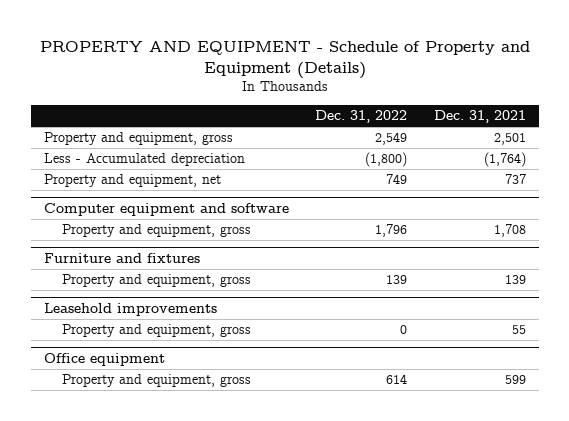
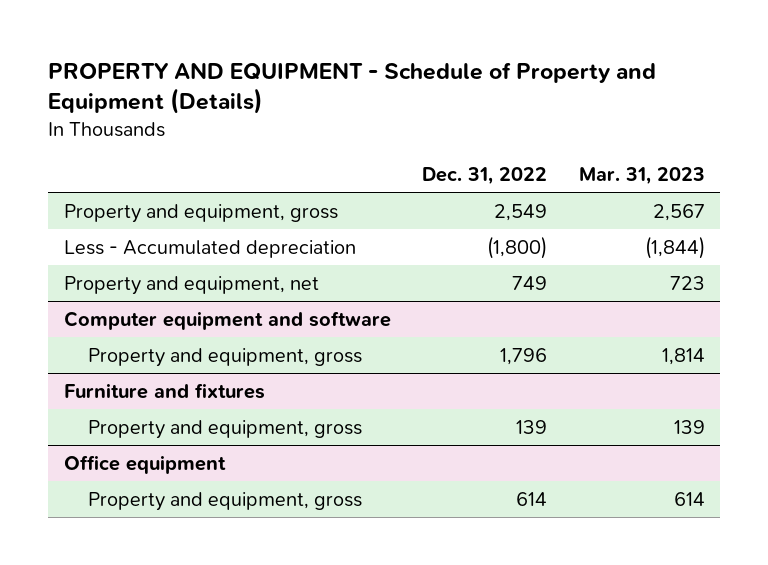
- | Dec. 31, 2022 | Dec. 31, 2021
+ | Dec. 31, 2022 | Mar. 31, 2023
- Leasehold improvements
- Property and equipment, gross | 0 | 55

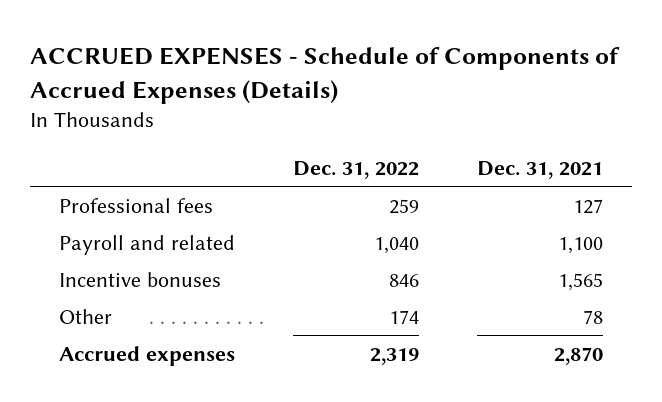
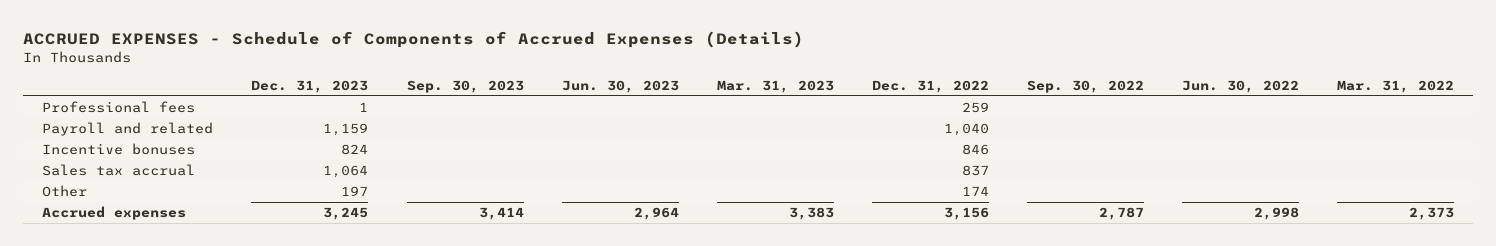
- | Dec. 31, 2022 | Dec. 31, 2021
+ | Dec. 31, 2023 | Sep. 30, 2023 | Jun. 30, 2023 | Mar. 31, 2023 | Dec. 31, 2022 | Sep. 30, 2022 | Jun. 30, 2022 | Mar. 31, 2022
+ Sales tax accrual | 1,064 | | | | 837 | | |
- Accrued expenses | 2,319 | 2,870
+ Accrued expenses | 3,245 | 3,414 | 2,964 | 3,383 | 3,156 | 2,787 | 2,998 | 2,373

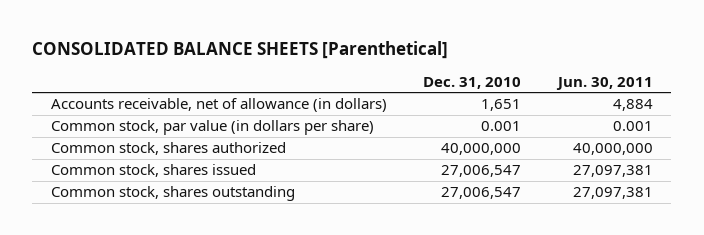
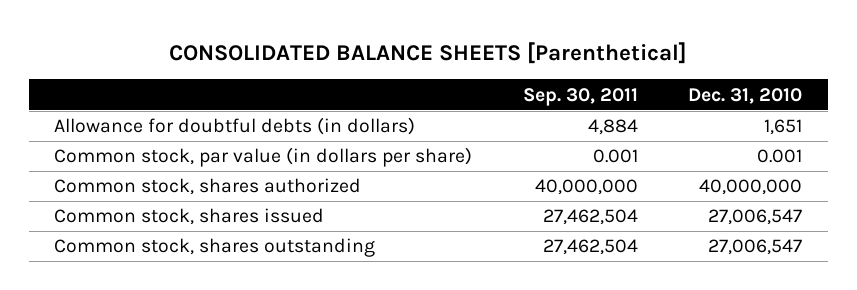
- | Dec. 31, 2010 | Jun. 30, 2011
+ | Sep. 30, 2011 | Dec. 31, 2010
- Accounts receivable, net of allowance (in dollars) | 1,651 | 4,884
+ Allowance for doubtful debts (in dollars) | 4,884 | 1,651

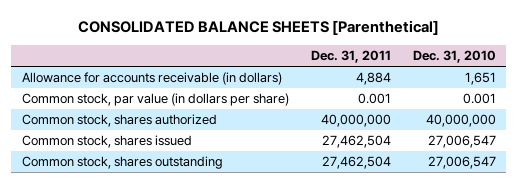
- | Sep. 30, 2011 | Dec. 31, 2010
+ | Dec. 31, 2011 | Dec. 31, 2010
- Allowance for doubtful debts (in dollars) | 4,884 | 1,651
+ Allowance for accounts receivable (in dollars) | 4,884 | 1,651

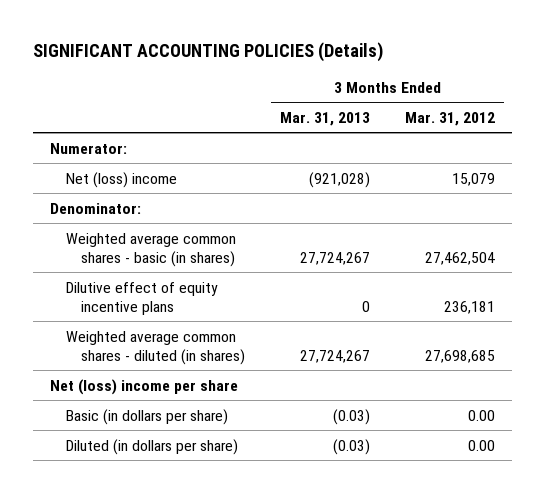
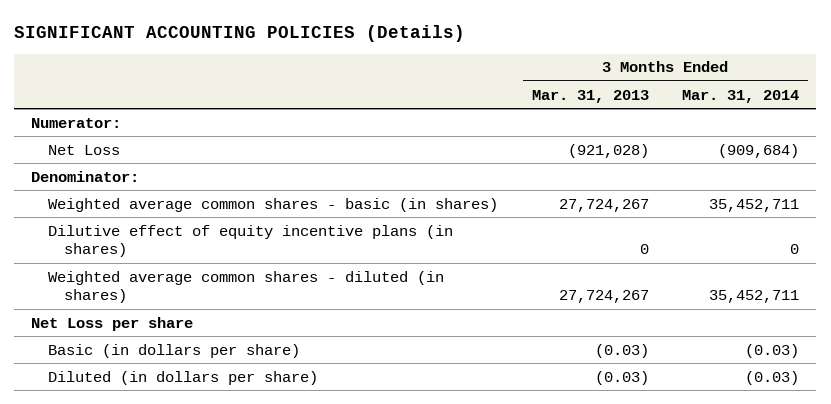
- | 3 Months Ended Mar. 31, 2013 | 3 Months Ended Mar. 31, 2012
+ | 3 Months Ended Mar. 31, 2013 | 3 Months Ended Mar. 31, 2014
- Net (loss) income | (921,028) | 15,079
+ Net Loss | (921,028) | (909,684)
- Dilutive effect of equity incentive plans | 0 | 236,181
+ Dilutive effect of equity incentive plans (in shares) | 0 | 0
- Net (loss) income per share
+ Net Loss per share

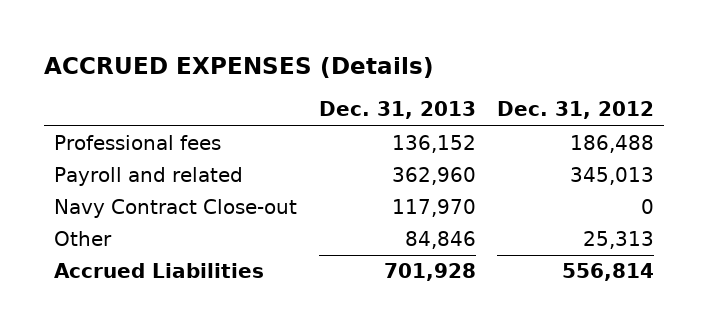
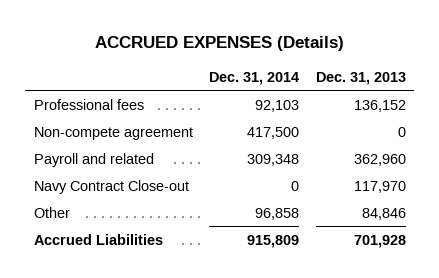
- | Dec. 31, 2013 | Dec. 31, 2012
+ | Dec. 31, 2014 | Dec. 31, 2013
+ Non-compete agreement | 417,500 | 0

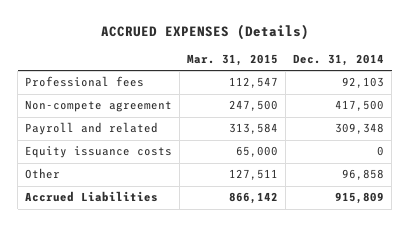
- | Dec. 31, 2014 | Dec. 31, 2013
+ | Mar. 31, 2015 | Dec. 31, 2014
- Navy Contract Close-out | 0 | 117,970
+ Equity issuance costs | 65,000 | 0

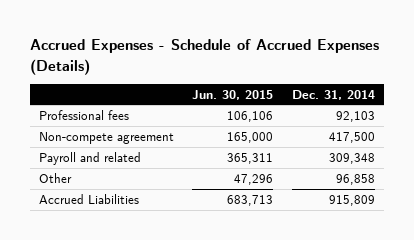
- ACCRUED EXPENSES (Details)
+ Accrued Expenses - Schedule of Accrued Expenses (Details)
- | Mar. 31, 2015 | Dec. 31, 2014
+ | Jun. 30, 2015 | Dec. 31, 2014
- Equity issuance costs | 65,000 | 0

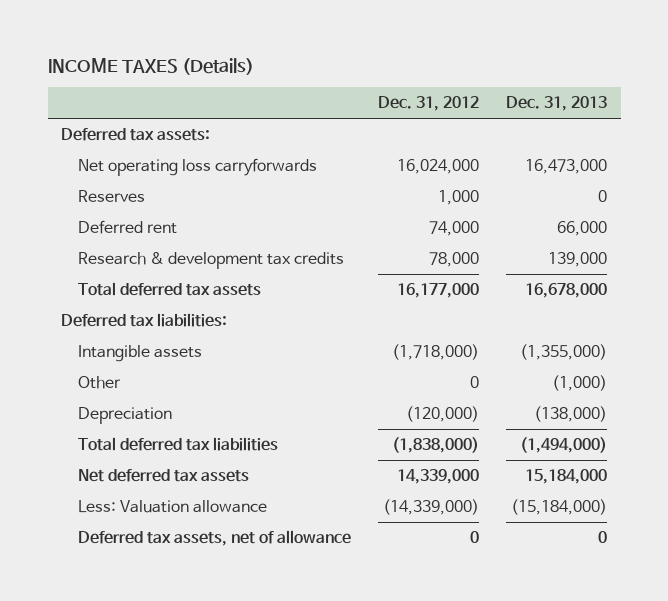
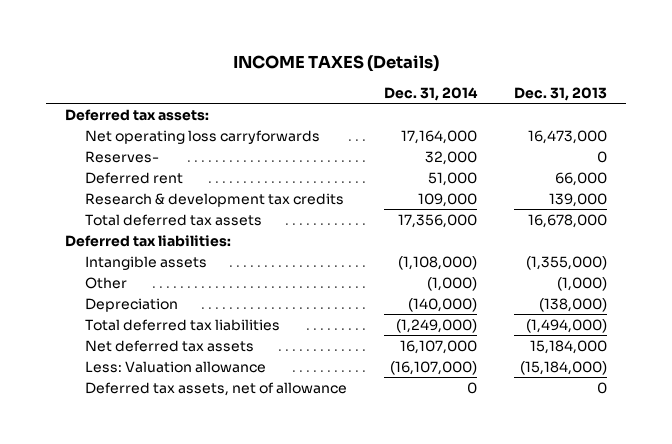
- | Dec. 31, 2012 | Dec. 31, 2013
+ | Dec. 31, 2014 | Dec. 31, 2013
- Reserves | 1,000 | 0
+ Reserves- | 32,000 | 0

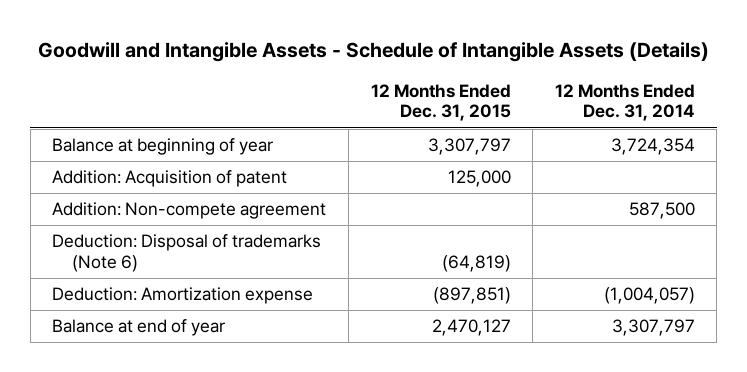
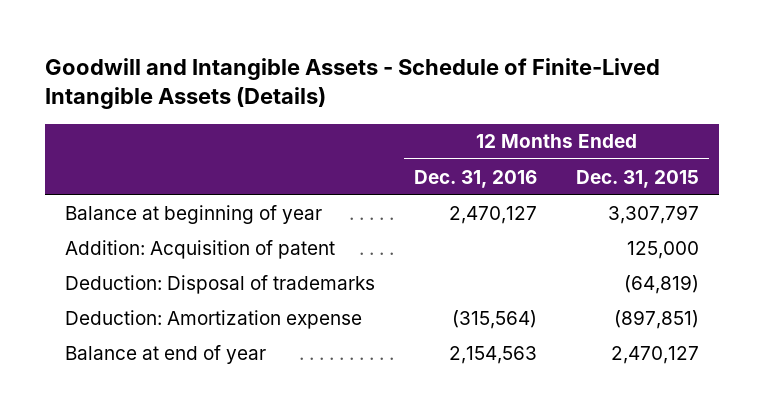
- Goodwill and Intangible Assets - Schedule of Intangible Assets (Details)
+ Goodwill and Intangible Assets - Schedule of Finite-Lived Intangible Assets (Details)
- | 12 Months Ended Dec. 31, 2015 | 12 Months Ended Dec. 31, 2014
+ | 12 Months Ended Dec. 31, 2016 | 12 Months Ended Dec. 31, 2015
- Addition: Non-compete agreement | | 587,500
- Deduction: Disposal of trademarks (Note 6) | (64,819) |
+ Deduction: Disposal of trademarks | | (64,819)

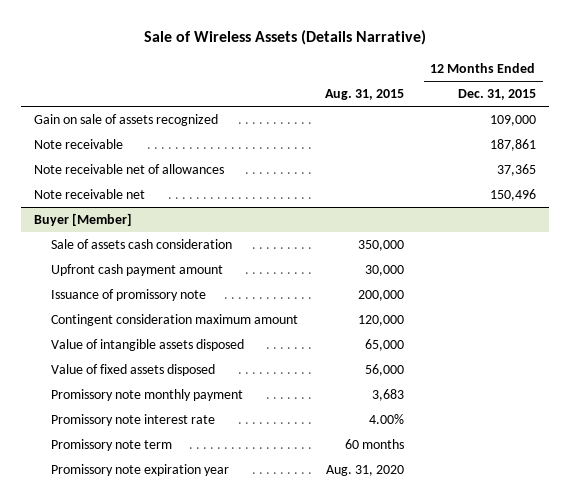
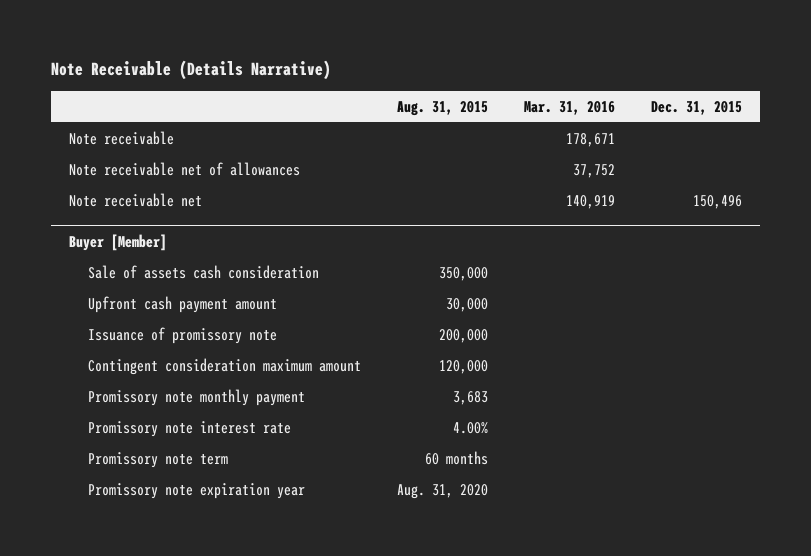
- Sale of Wireless Assets (Details Narrative)
+ Note Receivable (Details Narrative)
- | Aug. 31, 2015 | 12 Months Ended Dec. 31, 2015
+ | Aug. 31, 2015 | Mar. 31, 2016 | Dec. 31, 2015
- Gain on sale of assets recognized | | 109,000
@ Buyer [Member]
- Value of intangible assets disposed | 65,000 |
- Value of fixed assets disposed | 56,000 |

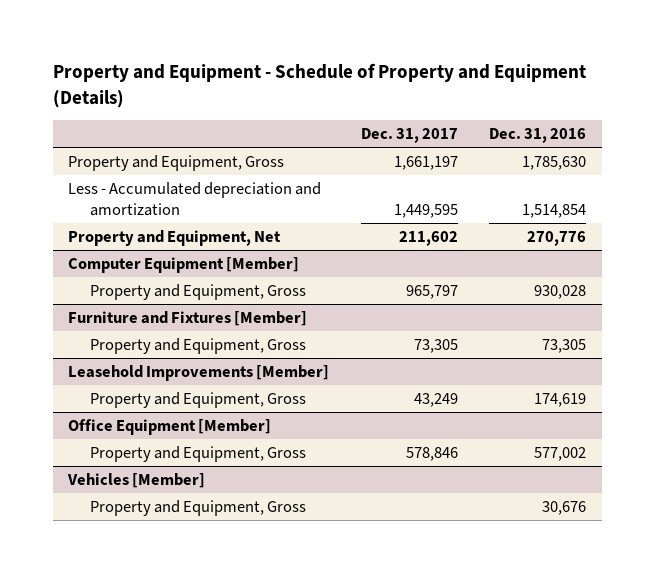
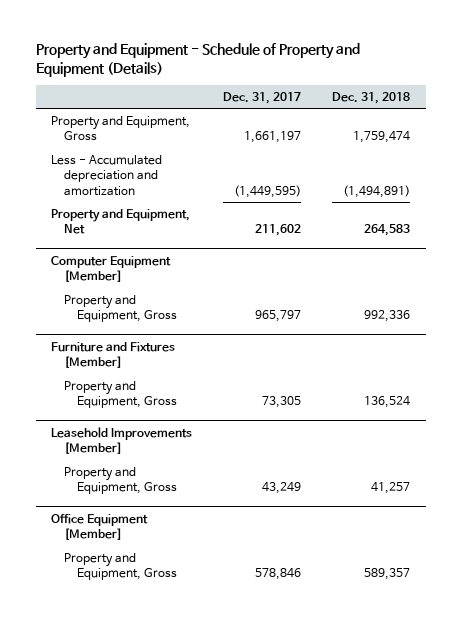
- | Dec. 31, 2017 | Dec. 31, 2016
+ | Dec. 31, 2017 | Dec. 31, 2018
- Less - Accumulated depreciation and amortization | 1,449,595 | 1,514,854
+ Less - Accumulated depreciation and amortization | (1,449,595) | (1,494,891)
- Vehicles [Member]
- Property and Equipment, Gross | | 30,676

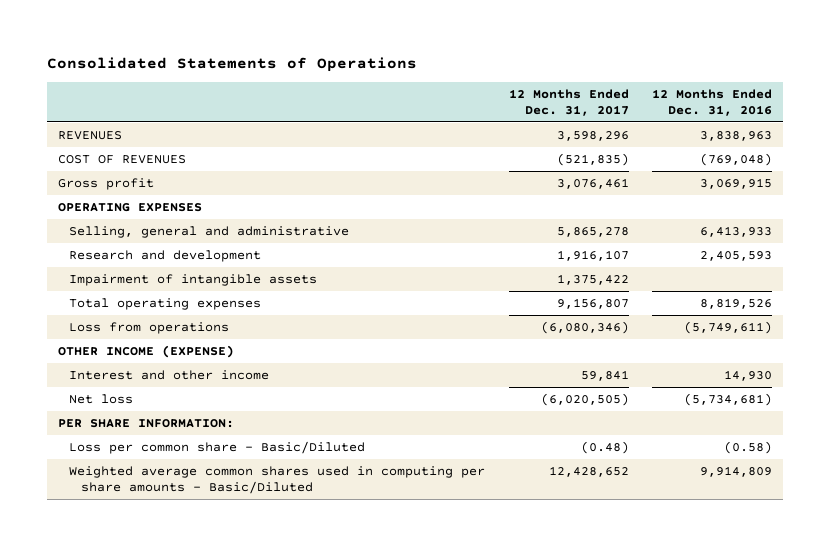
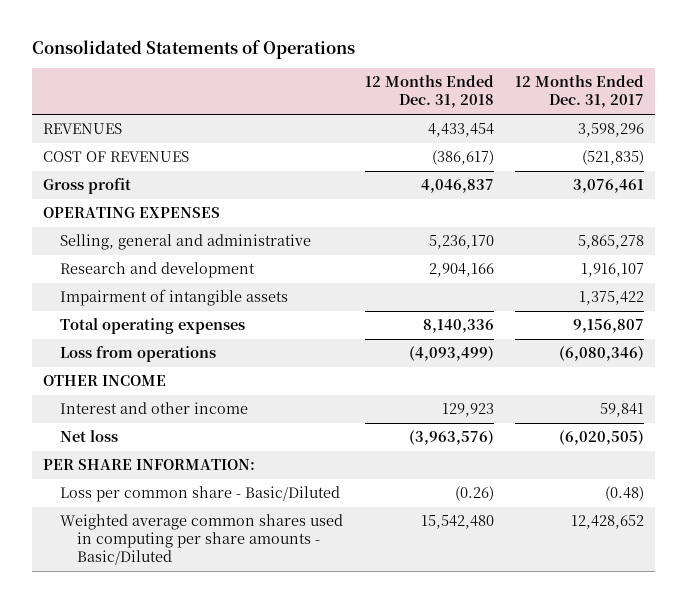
- | 12 Months Ended Dec. 31, 2017 | 12 Months Ended Dec. 31, 2016
+ | 12 Months Ended Dec. 31, 2018 | 12 Months Ended Dec. 31, 2017
- OTHER INCOME (EXPENSE)
+ OTHER INCOME

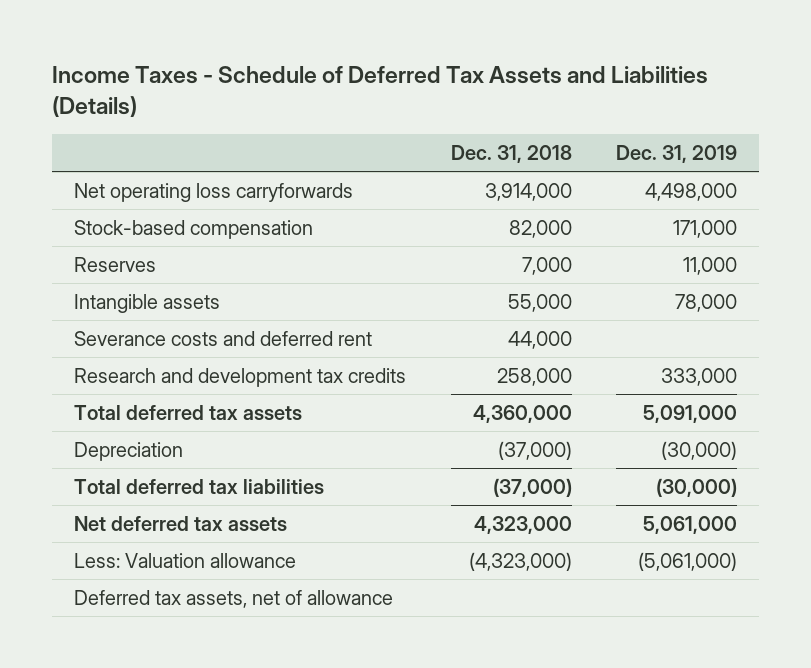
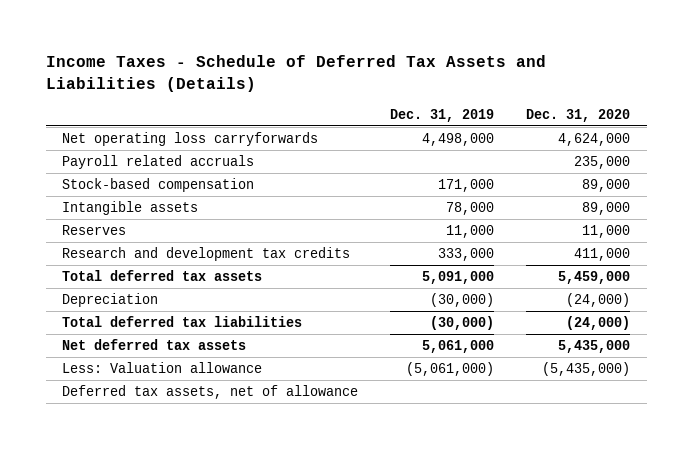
- | Dec. 31, 2018 | Dec. 31, 2019
+ | Dec. 31, 2019 | Dec. 31, 2020
+ Payroll related accruals | | 235,000
- Severance costs and deferred rent | 44,000 |
moved down: Reserves | 11,000 | 11,000

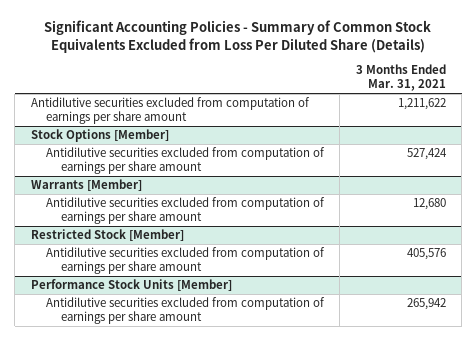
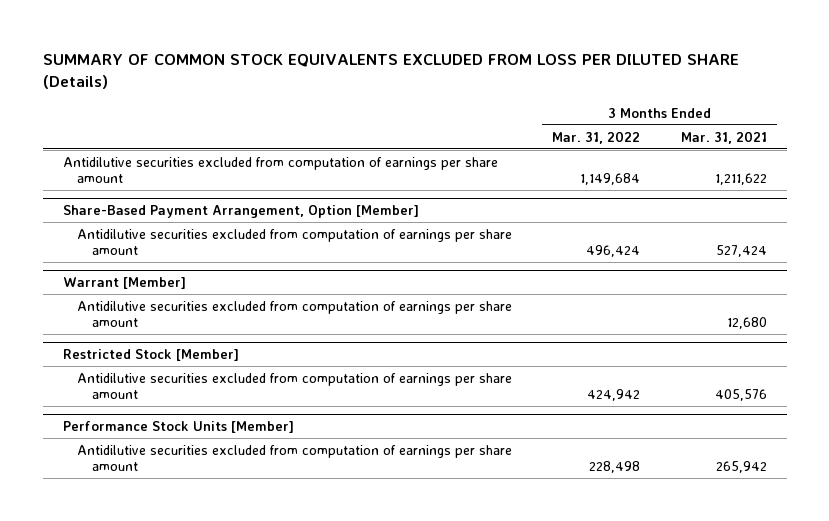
- Significant Accounting Policies - Summary of Common Stock Equivalents Excluded from Loss Per Diluted Share (Details)
+ SUMMARY OF COMMON STOCK EQUIVALENTS EXCLUDED FROM LOSS PER DILUTED SHARE (Details)
- | 3 Months Ended Mar. 31, 2021
+ | 3 Months Ended Mar. 31, 2022 | 3 Months Ended Mar. 31, 2021
- Stock Options [Member]
+ Share-Based Payment Arrangement, Option [Member]
- Warrants [Member]
+ Warrant [Member]

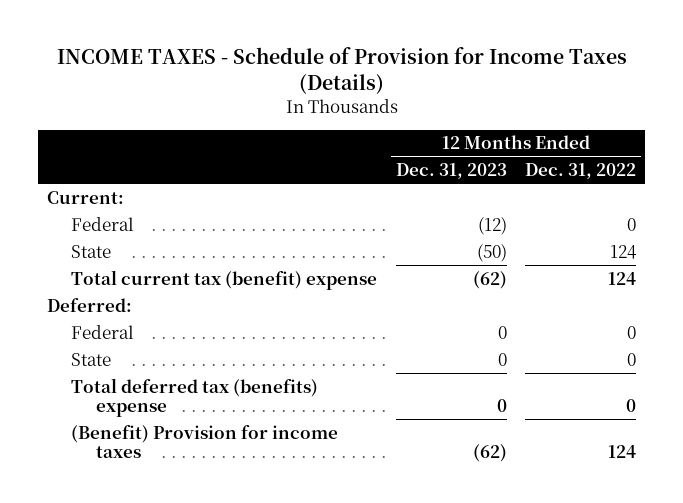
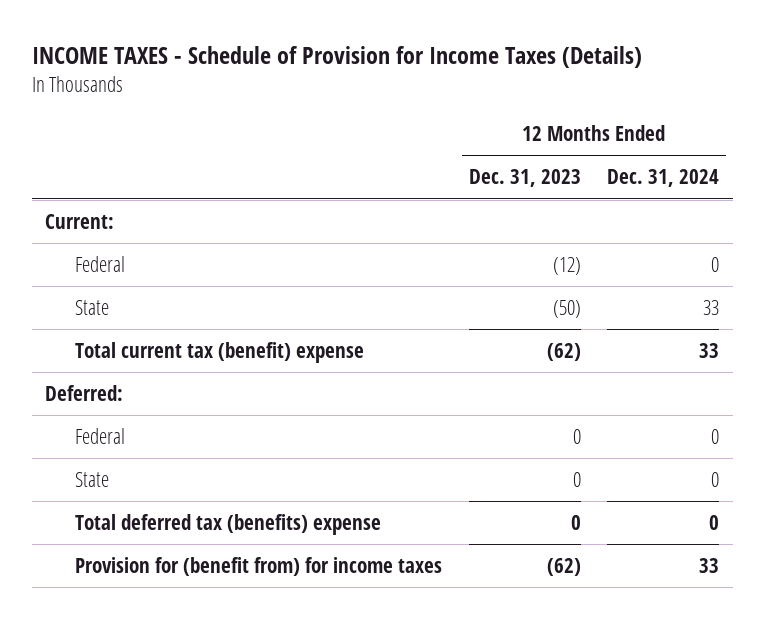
- | 12 Months Ended Dec. 31, 2023 | 12 Months Ended Dec. 31, 2022
+ | 12 Months Ended Dec. 31, 2023 | 12 Months Ended Dec. 31, 2024
- (Benefit) Provision for income taxes | (62) | 124
+ Provision for (benefit from) for income taxes | (62) | 33

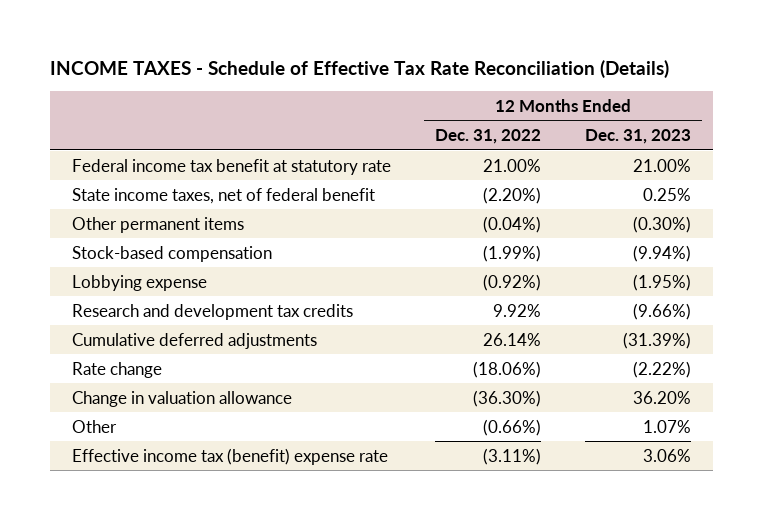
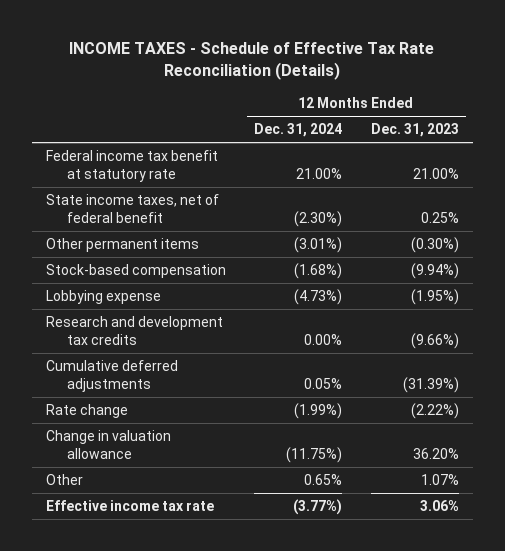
- | 12 Months Ended Dec. 31, 2022 | 12 Months Ended Dec. 31, 2023
+ | 12 Months Ended Dec. 31, 2024 | 12 Months Ended Dec. 31, 2023
- Effective income tax (benefit) expense rate | (3.11%) | 3.06%
+ Effective income tax rate | (3.77%) | 3.06%

